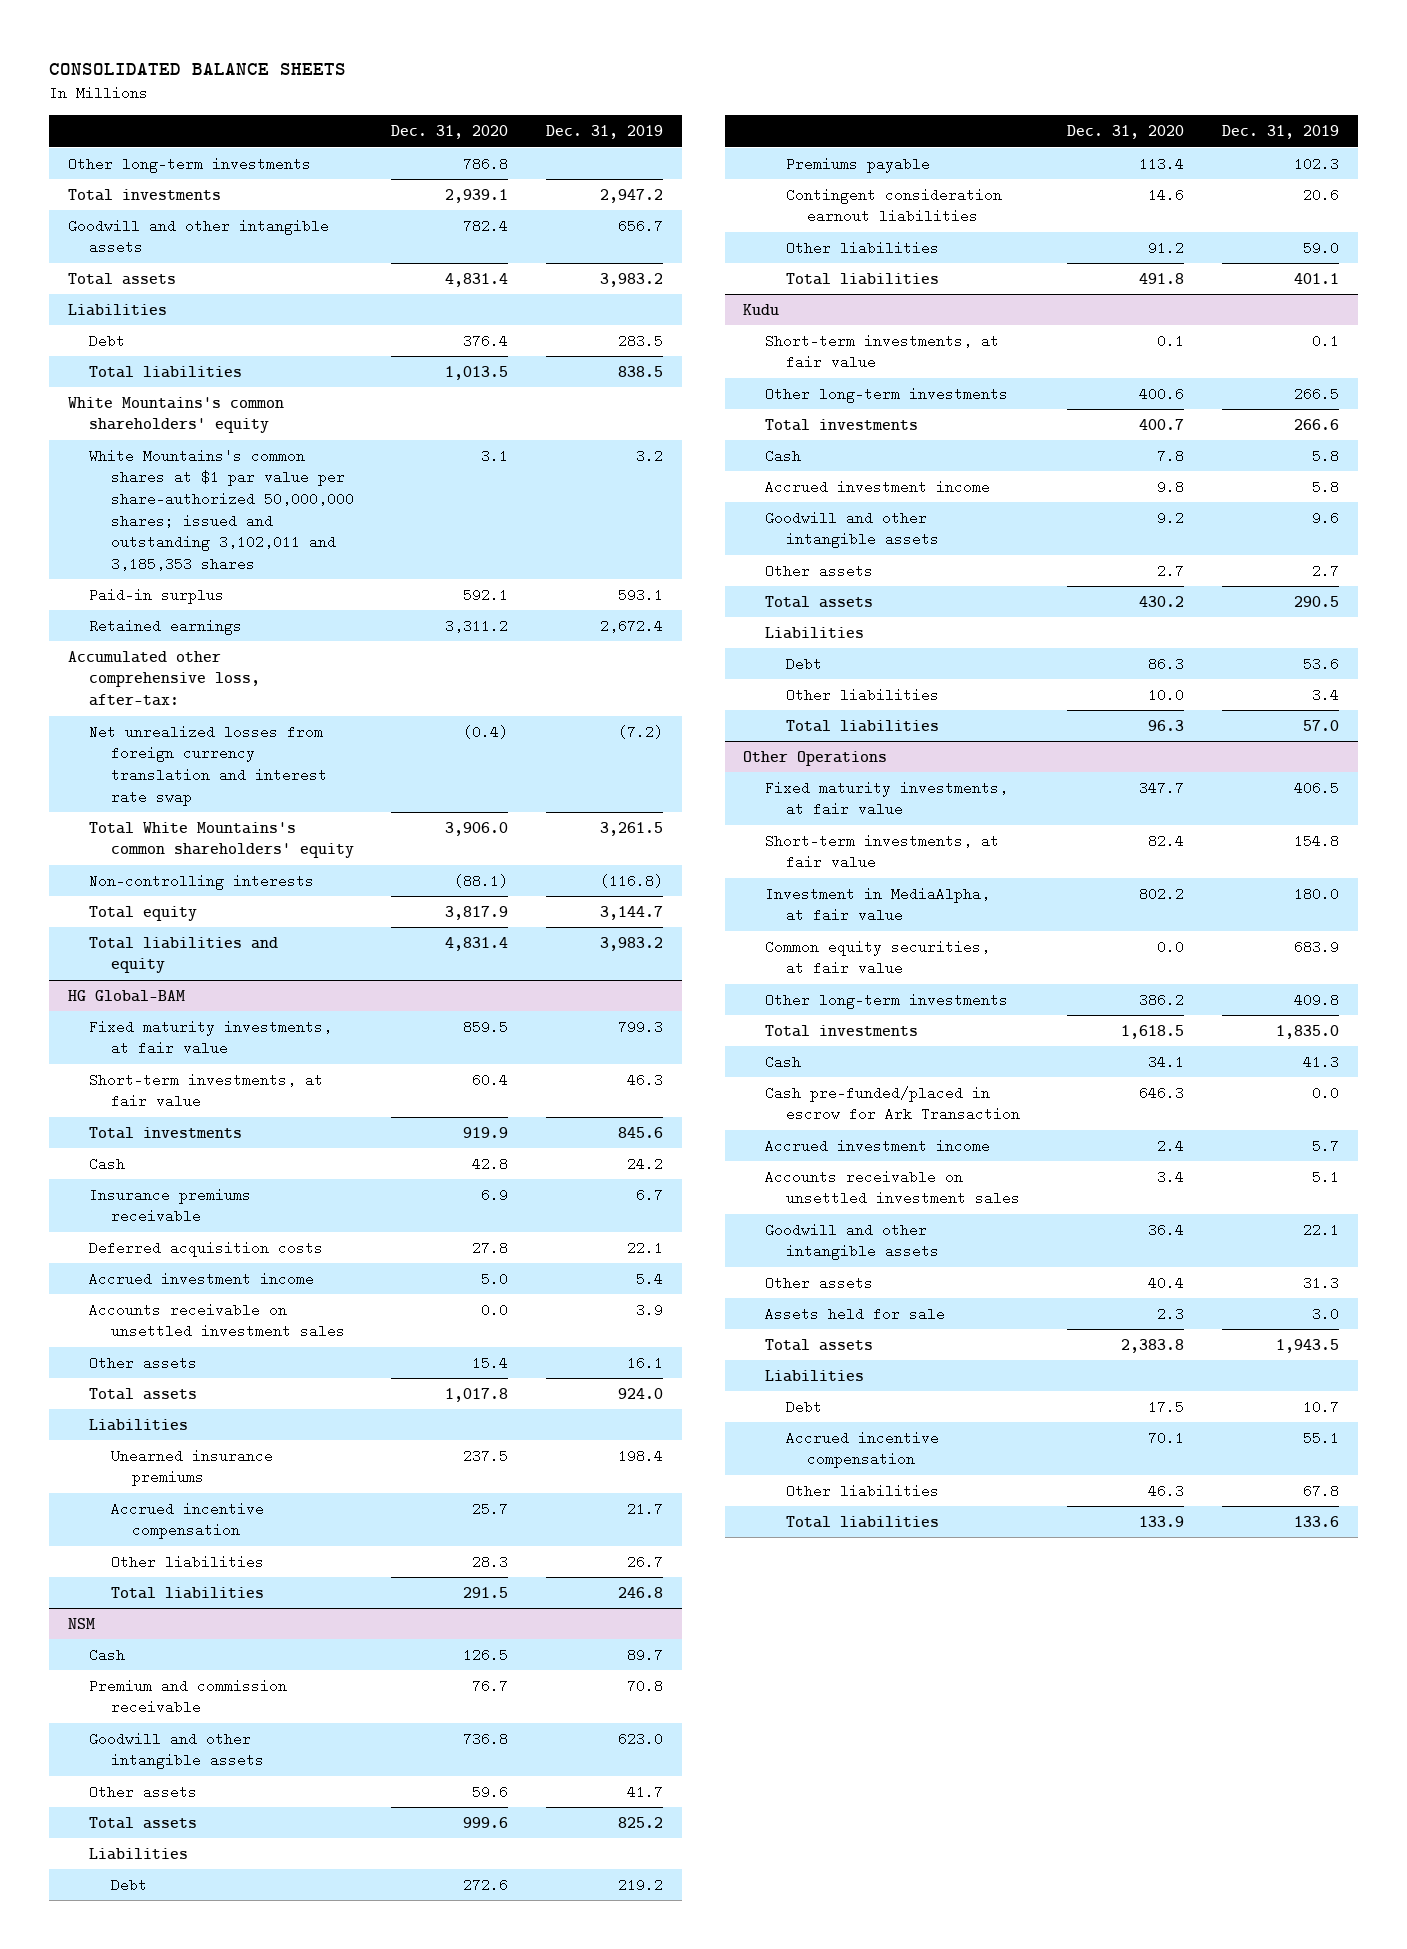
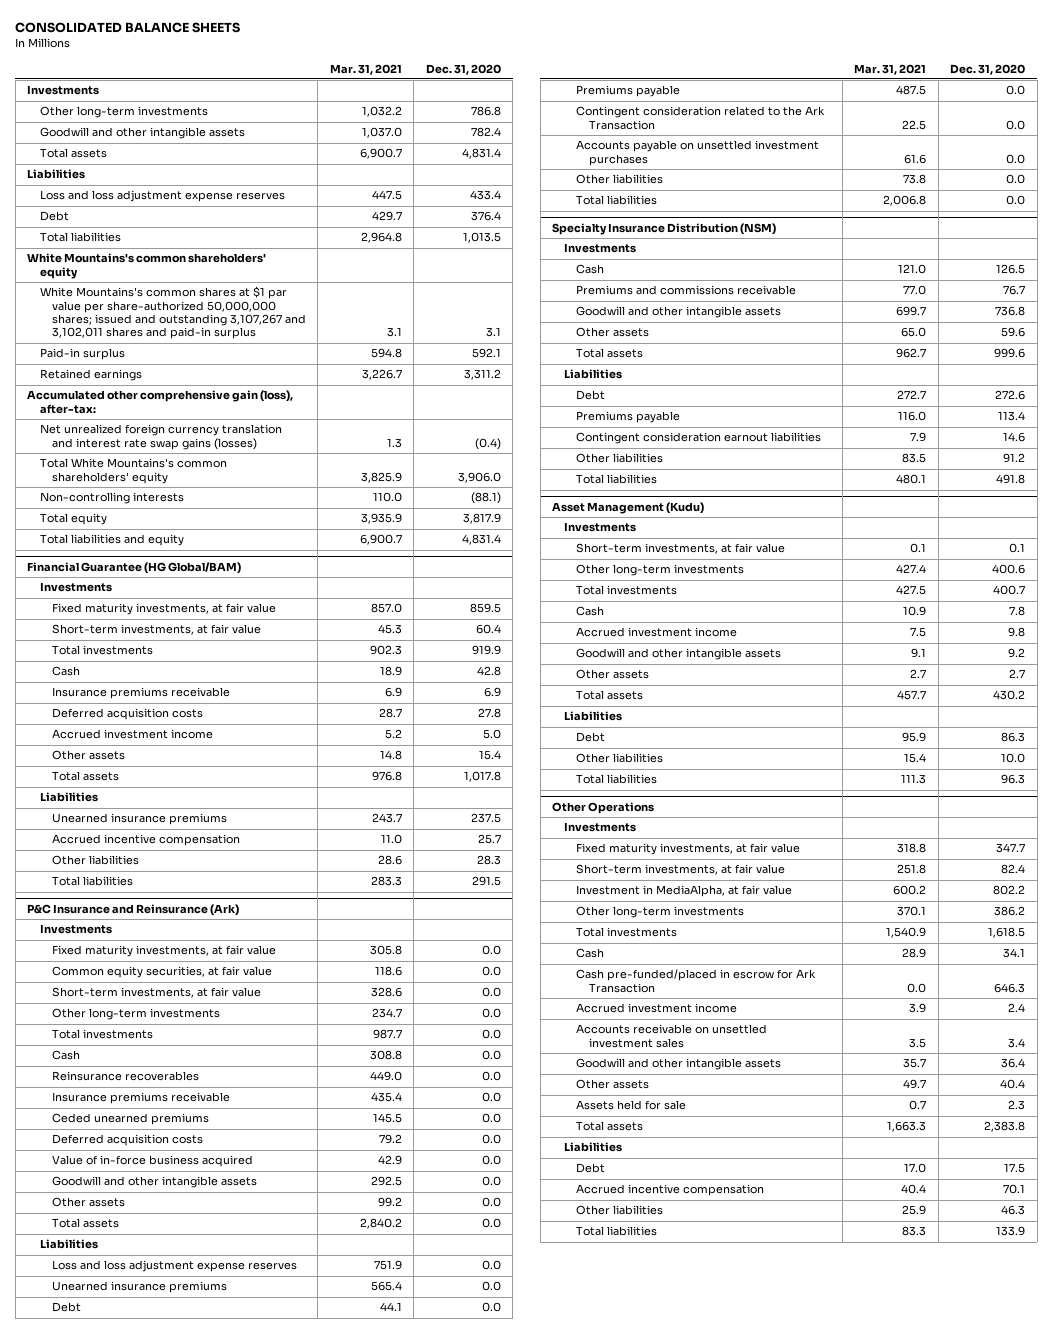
- | Dec. 31, 2020 | Dec. 31, 2019
+ | Mar. 31, 2021 | Dec. 31, 2020
+ Investments
- Total investments | 2,939.1 | 2,947.2
+ Loss and loss adjustment expense reserves | 447.5 | 433.4
- White Mountains's common shares at $1 par value per share-authorized 50,000,000 shares; issued and outstanding 3,102,011 and 3,185,353 shares | 3.1 | 3.2
+ White Mountains's common shares at $1 par value per share-authorized 50,000,000 shares; issued and outstanding 3,107,267 and 3,102,011 shares and paid-in surplus | 3.1 | 3.1
- Accumulated other comprehensive loss, after-tax:
- Net unrealized losses from foreign currency translation and interest rate swap | (0.4) | (7.2)
+ Accumulated other comprehensive gain (loss), after-tax:
+ Net unrealized foreign currency translation and interest rate swap gains (losses) | 1.3 | (0.4)
- HG Global-BAM
+ Financial Guarantee (HG Global/BAM)
+ Investments
- Accounts receivable on unsettled investment sales | 0.0 | 3.9
- NSM
+ P&C Insurance and Reinsurance (Ark)
+ Investments
+ Fixed maturity investments, at fair value | 305.8 | 0.0
+ Common equity securities, at fair value | 118.6 | 0.0
+ Short-term investments, at fair value | 328.6 | 0.0
+ Other long-term investments | 234.7 | 0.0
+ Total investments | 987.7 | 0.0
+ Cash | 308.8 | 0.0
+ Reinsurance recoverables | 449.0 | 0.0
+ Insurance premiums receivable | 435.4 | 0.0
+ Ceded unearned premiums | 145.5 | 0.0
+ Deferred acquisition costs | 79.2 | 0.0
+ Value of in-force business acquired | 42.9 | 0.0
+ Goodwill and other intangible assets | 292.5 | 0.0
+ Other assets | 99.2 | 0.0
+ Total assets | 2,840.2 | 0.0
+ Liabilities
+ Loss and loss adjustment expense reserves | 751.9 | 0.0
+ Unearned insurance premiums | 565.4 | 0.0
+ Debt | 44.1 | 0.0
+ Premiums payable | 487.5 | 0.0
+ Contingent consideration related to the Ark Transaction | 22.5 | 0.0
+ Accounts payable on unsettled investment purchases | 61.6 | 0.0
+ Other liabilities | 73.8 | 0.0
+ Total liabilities | 2,006.8 | 0.0
+ Specialty Insurance Distribution (NSM)
+ Investments
- Premium and commission receivable | 76.7 | 70.8
+ Premiums and commissions receivable | 77.0 | 76.7
- Kudu
+ Asset Management (Kudu)
+ Investments
@ Other Operations
+ Investments
- Common equity securities, at fair value | 0.0 | 683.9

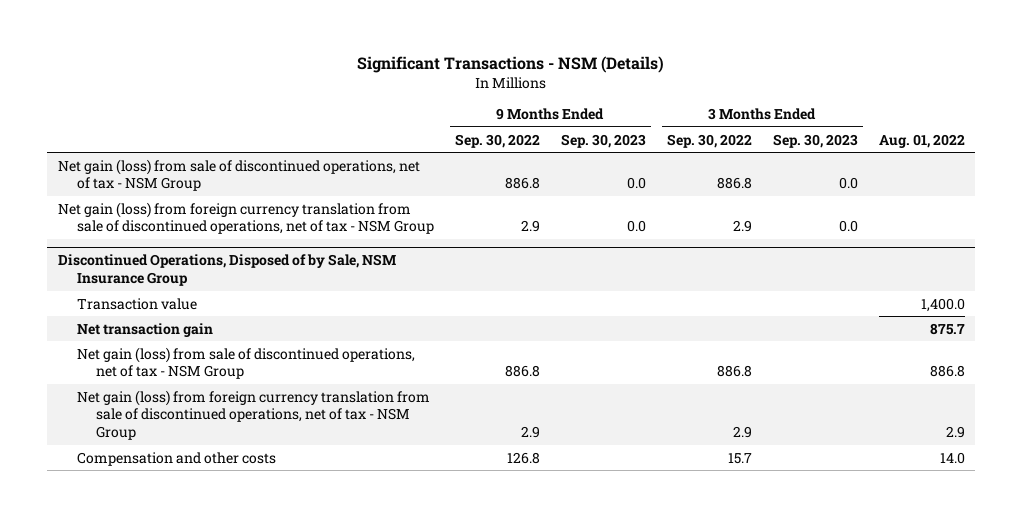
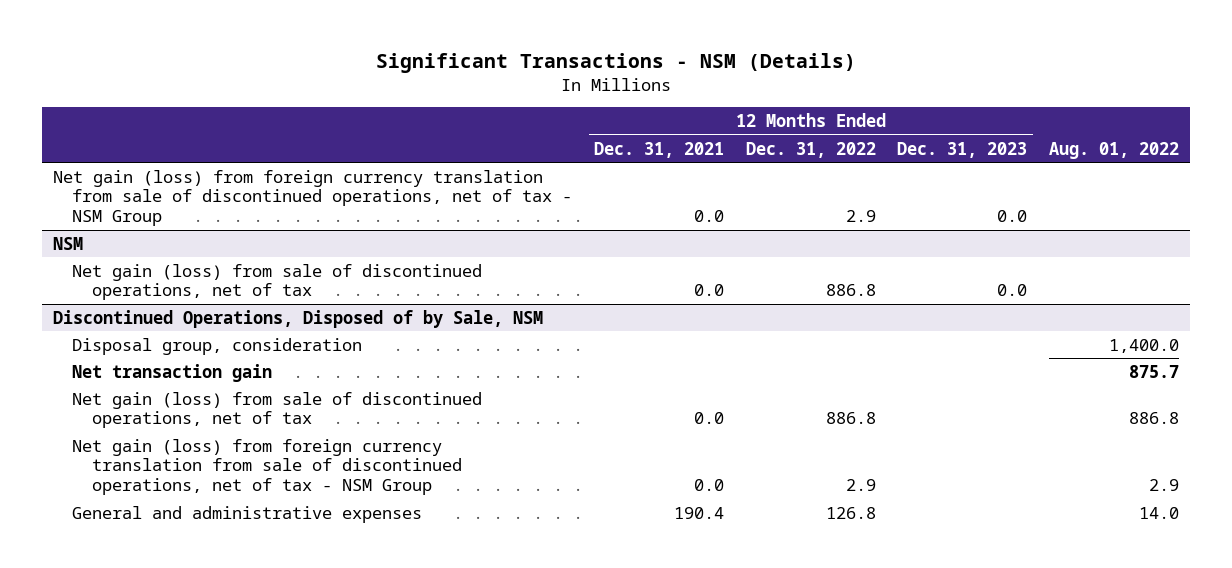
- | 9 Months Ended Sep. 30, 2022 | 9 Months Ended Sep. 30, 2023 | 3 Months Ended Sep. 30, 2022 | 3 Months Ended Sep. 30, 2023 | Aug. 01, 2022
+ | 12 Months Ended Dec. 31, 2021 | 12 Months Ended Dec. 31, 2022 | 12 Months Ended Dec. 31, 2023 | Aug. 01, 2022
- Net gain (loss) from sale of discontinued operations, net of tax - NSM Group | 886.8 | 0.0 | 886.8 | 0.0 |
- Discontinued Operations, Disposed of by Sale, NSM Insurance Group
- Transaction value | | | | | 1,400.0
+ NSM
+ Net gain (loss) from sale of discontinued operations, net of tax | 0.0 | 886.8 | 0.0 |
+ Discontinued Operations, Disposed of by Sale, NSM
+ Disposal group, consideration | | | | 1,400.0
- Net gain (loss) from sale of discontinued operations, net of tax - NSM Group | 886.8 | | 886.8 | | 886.8
+ Net gain (loss) from sale of discontinued operations, net of tax | 0.0 | 886.8 | | 886.8
- Compensation and other costs | 126.8 | | 15.7 | | 14.0
+ General and administrative expenses | 190.4 | 126.8 | | 14.0

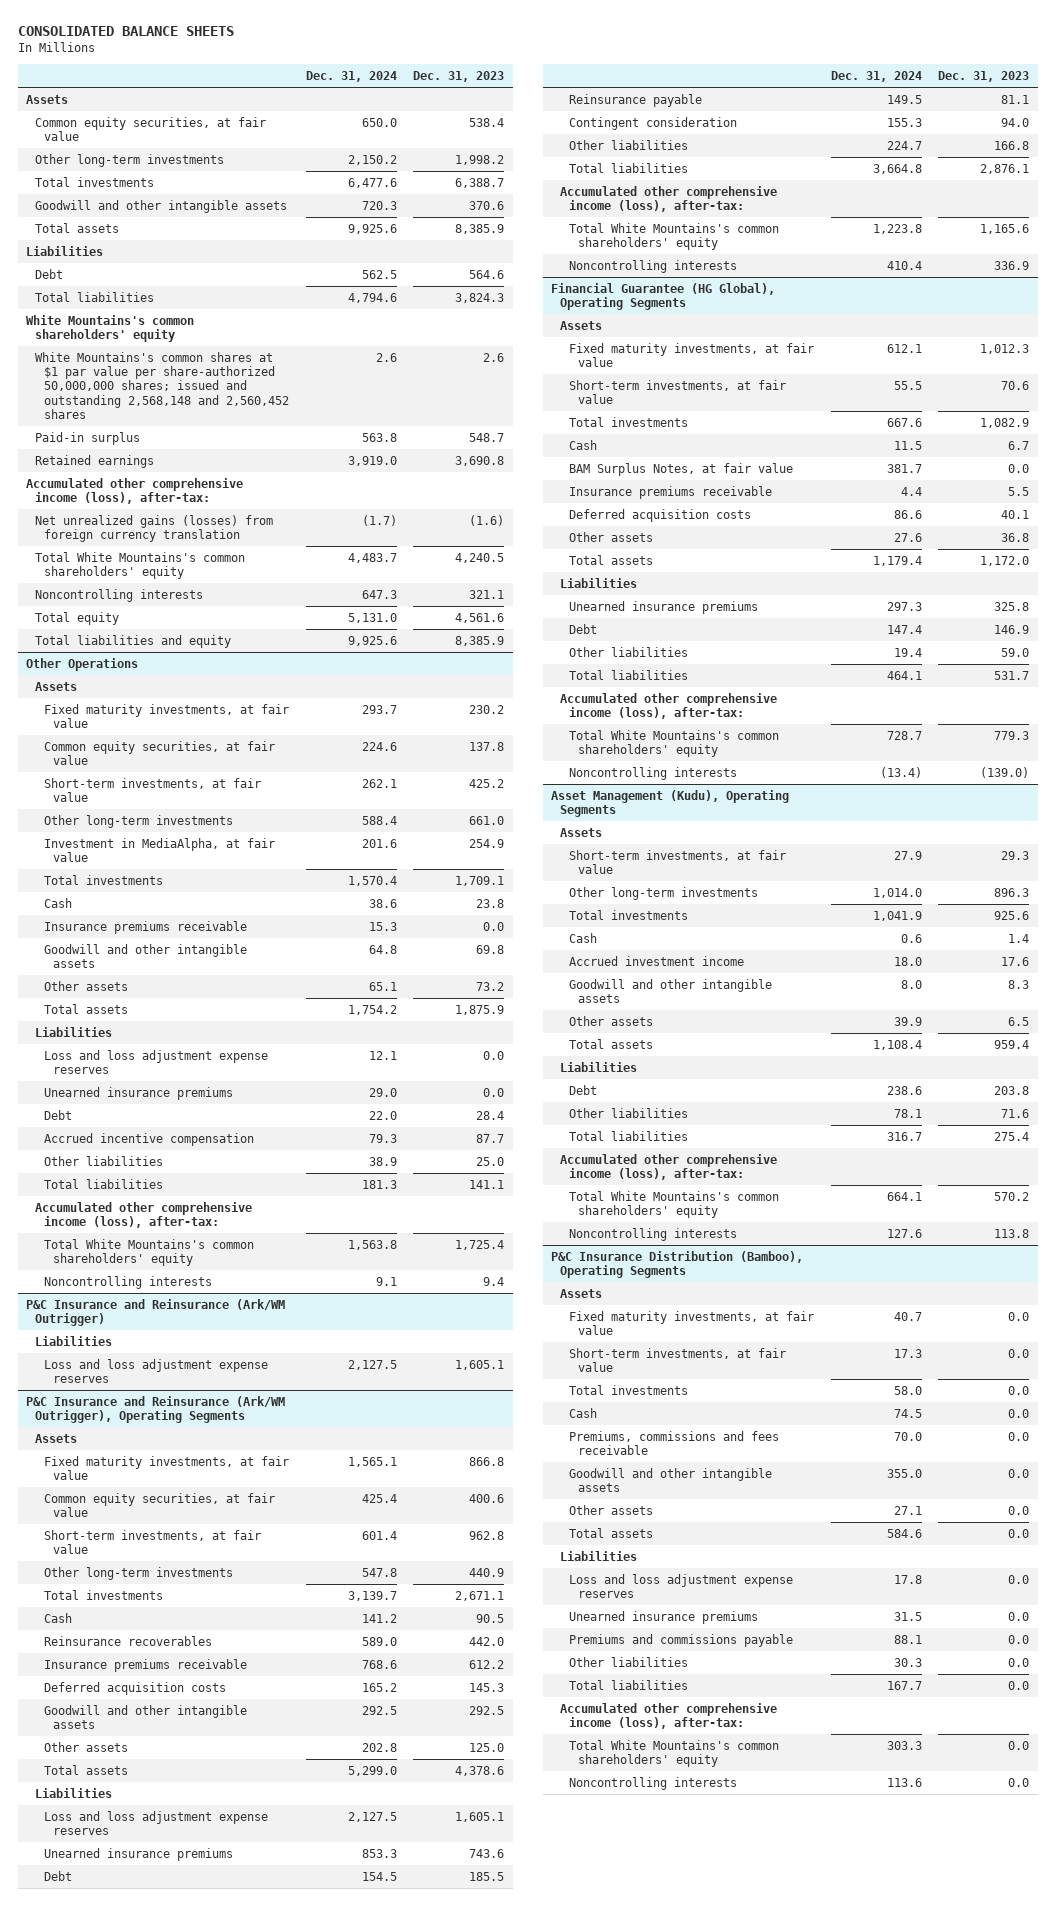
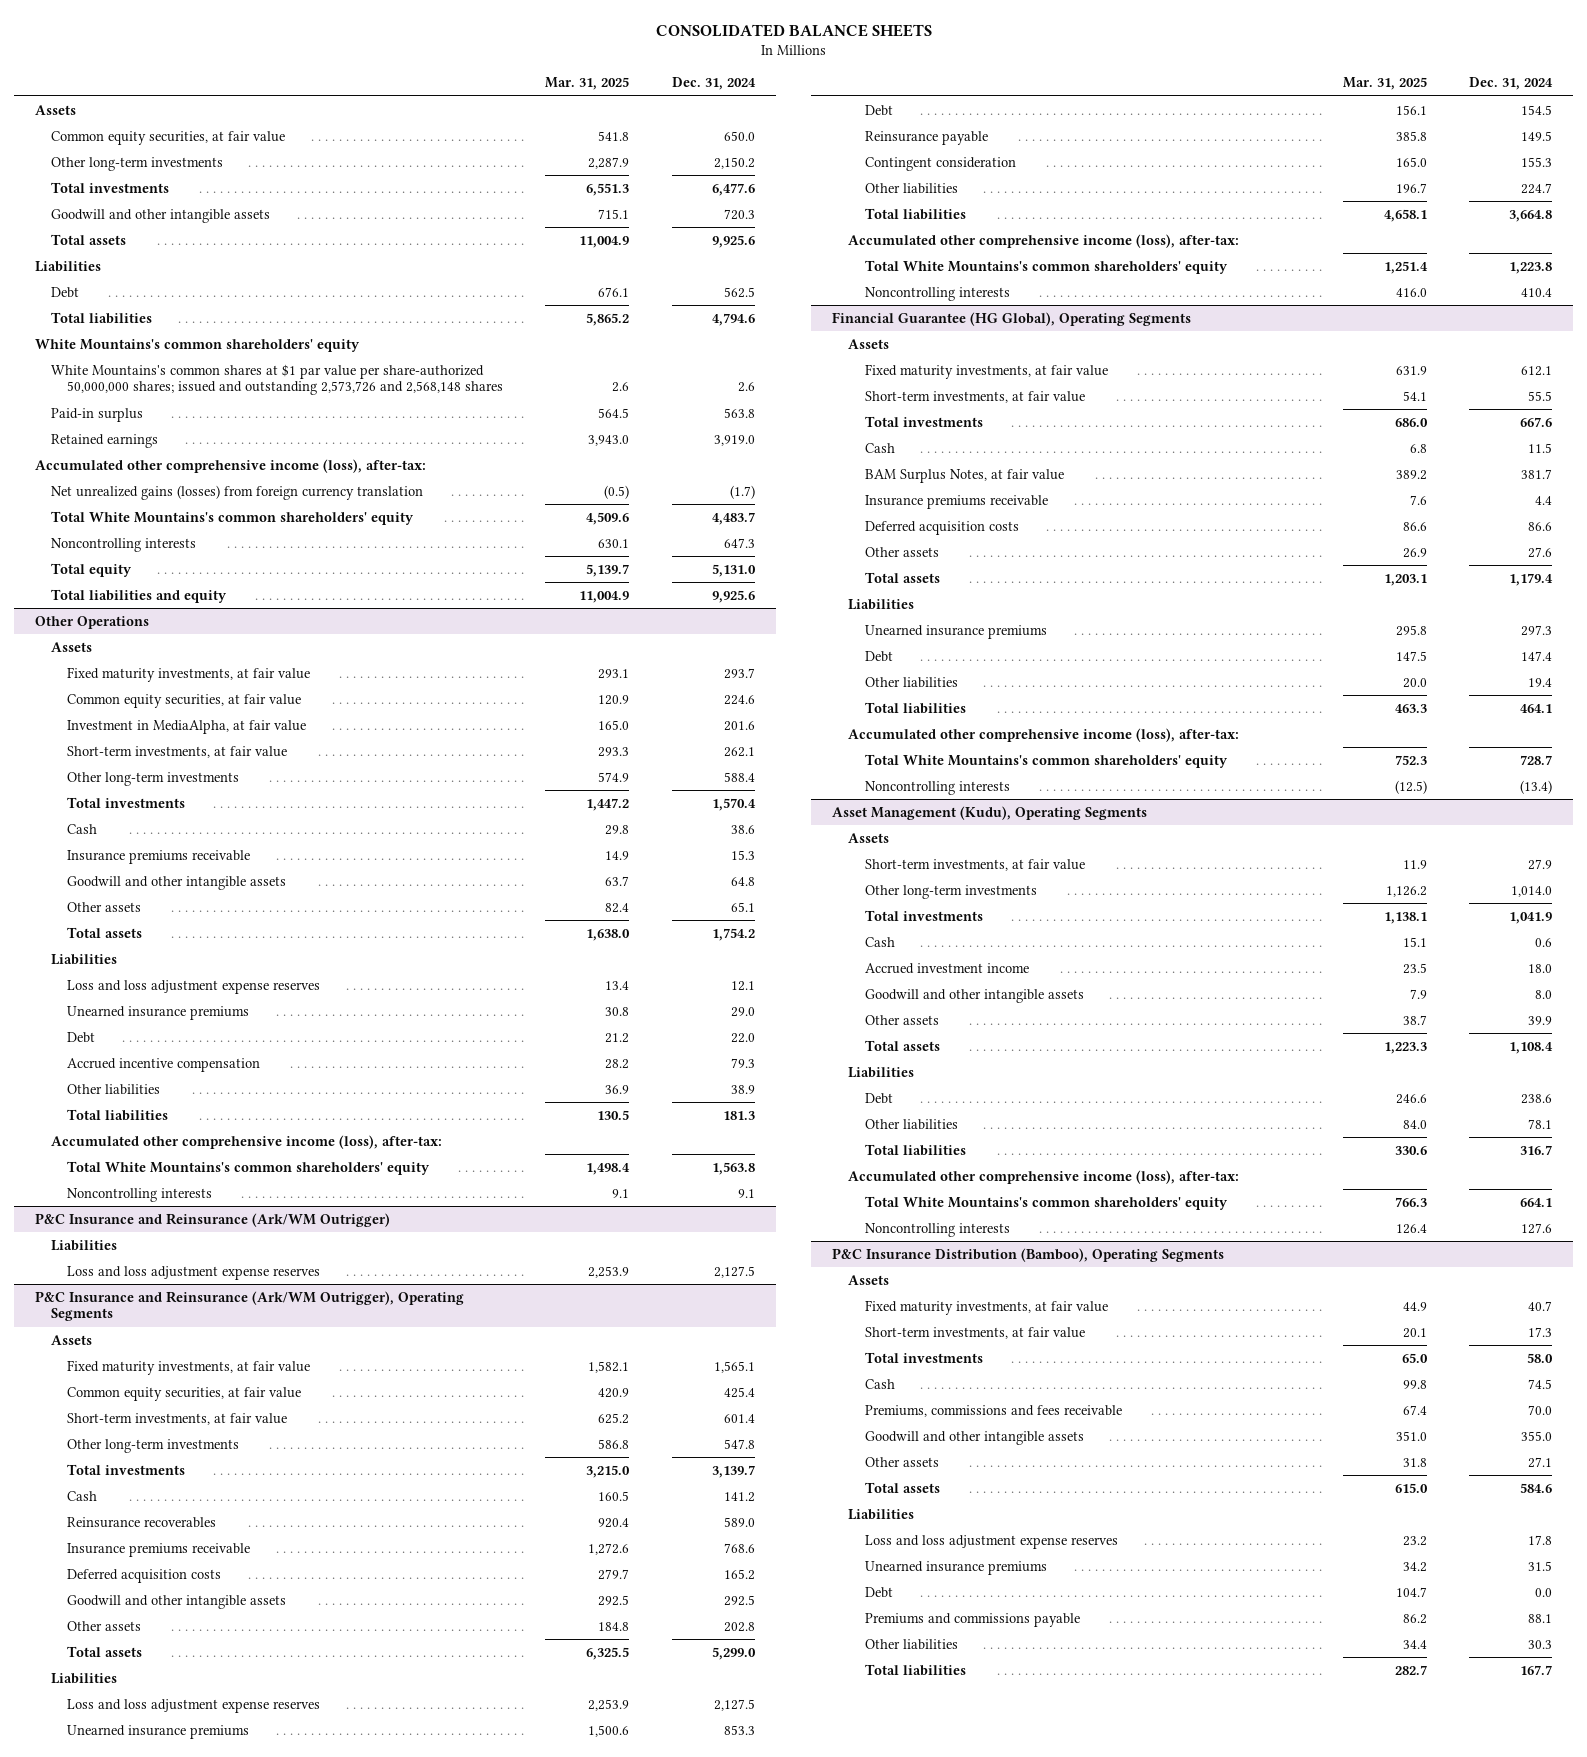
- | Dec. 31, 2024 | Dec. 31, 2023
+ | Mar. 31, 2025 | Dec. 31, 2024
- White Mountains's common shares at $1 par value per share-authorized 50,000,000 shares; issued and outstanding 2,568,148 and 2,560,452 shares | 2.6 | 2.6
+ White Mountains's common shares at $1 par value per share-authorized 50,000,000 shares; issued and outstanding 2,573,726 and 2,568,148 shares | 2.6 | 2.6
@ Other Operations
moved up: Investment in MediaAlpha, at fair value | 165.0 | 201.6
@ P&C Insurance Distribution (Bamboo), Operating Segments
+ Debt | 104.7 | 0.0
- Accumulated other comprehensive income (loss), after-tax:
- Total White Mountains's common shareholders' equity | 303.3 | 0.0
- Noncontrolling interests | 113.6 | 0.0

